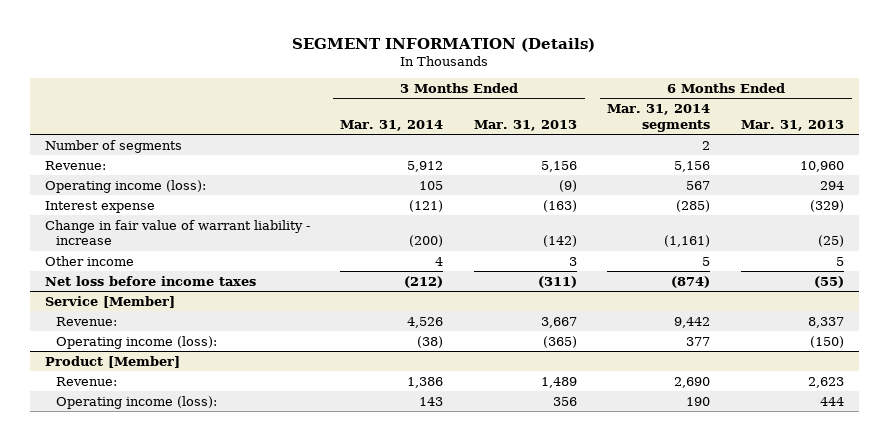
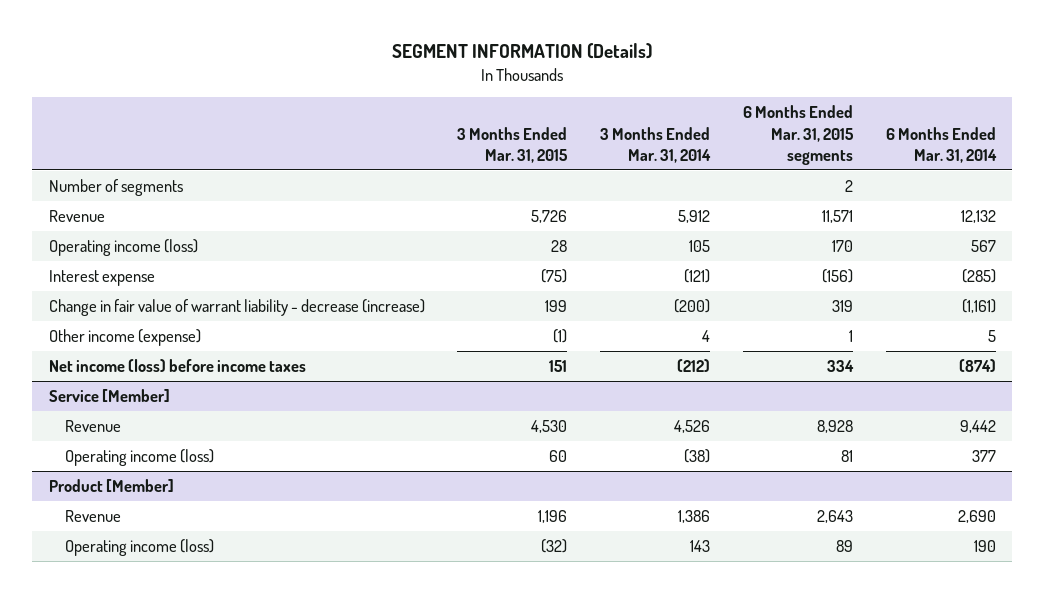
- | 3 Months Ended Mar. 31, 2014 | 3 Months Ended Mar. 31, 2013 | 6 Months Ended Mar. 31, 2014 segments | 6 Months Ended Mar. 31, 2013
+ | 3 Months Ended Mar. 31, 2015 | 3 Months Ended Mar. 31, 2014 | 6 Months Ended Mar. 31, 2015 segments | 6 Months Ended Mar. 31, 2014
- Revenue: | 5,912 | 5,156 | 5,156 | 10,960
- Operating income (loss): | 105 | (9) | 567 | 294
+ Revenue | 5,726 | 5,912 | 11,571 | 12,132
+ Operating income (loss) | 28 | 105 | 170 | 567
- Change in fair value of warrant liability - increase | (200) | (142) | (1,161) | (25)
- Other income | 4 | 3 | 5 | 5
- Net loss before income taxes | (212) | (311) | (874) | (55)
+ Change in fair value of warrant liability - decrease (increase) | 199 | (200) | 319 | (1,161)
+ Other income (expense) | (1) | 4 | 1 | 5
+ Net income (loss) before income taxes | 151 | (212) | 334 | (874)
@ Service [Member]
- Revenue: | 4,526 | 3,667 | 9,442 | 8,337
- Operating income (loss): | (38) | (365) | 377 | (150)
+ Revenue | 4,530 | 4,526 | 8,928 | 9,442
+ Operating income (loss) | 60 | (38) | 81 | 377
@ Product [Member]
- Revenue: | 1,386 | 1,489 | 2,690 | 2,623
- Operating income (loss): | 143 | 356 | 190 | 444
+ Revenue | 1,196 | 1,386 | 2,643 | 2,690
+ Operating income (loss) | (32) | 143 | 89 | 190

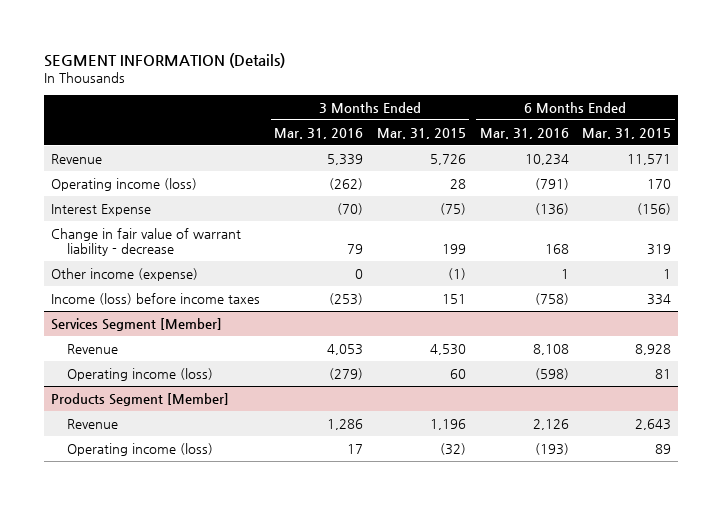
- | 3 Months Ended Mar. 31, 2015 | 3 Months Ended Mar. 31, 2014 | 6 Months Ended Mar. 31, 2015 segments | 6 Months Ended Mar. 31, 2014
+ | 3 Months Ended Mar. 31, 2016 | 3 Months Ended Mar. 31, 2015 | 6 Months Ended Mar. 31, 2016 | 6 Months Ended Mar. 31, 2015
- Number of segments | | | 2 |
- Interest expense | (75) | (121) | (156) | (285)
- Change in fair value of warrant liability - decrease (increase) | 199 | (200) | 319 | (1,161)
+ Interest Expense | (70) | (75) | (136) | (156)
+ Change in fair value of warrant liability - decrease | 79 | 199 | 168 | 319
- Net income (loss) before income taxes | 151 | (212) | 334 | (874)
- Service [Member]
+ Income (loss) before income taxes | (253) | 151 | (758) | 334
+ Services Segment [Member]
- Product [Member]
+ Products Segment [Member]

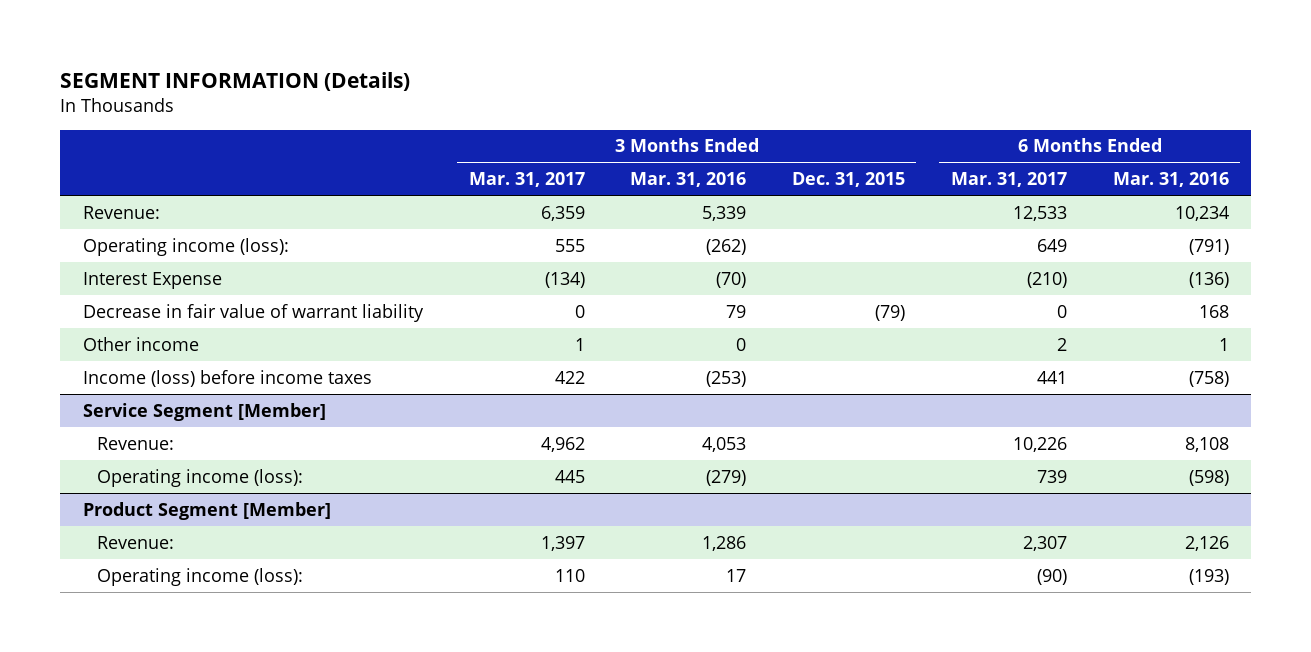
- | 3 Months Ended Mar. 31, 2016 | 3 Months Ended Mar. 31, 2015 | 6 Months Ended Mar. 31, 2016 | 6 Months Ended Mar. 31, 2015
+ | 3 Months Ended Mar. 31, 2017 | 3 Months Ended Mar. 31, 2016 | 3 Months Ended Dec. 31, 2015 | 6 Months Ended Mar. 31, 2017 | 6 Months Ended Mar. 31, 2016
- Revenue | 5,339 | 5,726 | 10,234 | 11,571
- Operating income (loss) | (262) | 28 | (791) | 170
+ Revenue: | 6,359 | 5,339 | | 12,533 | 10,234
+ Operating income (loss): | 555 | (262) | | 649 | (791)
- Change in fair value of warrant liability - decrease | 79 | 199 | 168 | 319
- Other income (expense) | 0 | (1) | 1 | 1
+ Decrease in fair value of warrant liability | 0 | 79 | (79) | 0 | 168
+ Other income | 1 | 0 | | 2 | 1
- Services Segment [Member]
- Revenue | 4,053 | 4,530 | 8,108 | 8,928
- Operating income (loss) | (279) | 60 | (598) | 81
- Products Segment [Member]
- Revenue | 1,286 | 1,196 | 2,126 | 2,643
- Operating income (loss) | 17 | (32) | (193) | 89
+ Service Segment [Member]
+ Revenue: | 4,962 | 4,053 | | 10,226 | 8,108
+ Operating income (loss): | 445 | (279) | | 739 | (598)
+ Product Segment [Member]
+ Revenue: | 1,397 | 1,286 | | 2,307 | 2,126
+ Operating income (loss): | 110 | 17 | | (90) | (193)

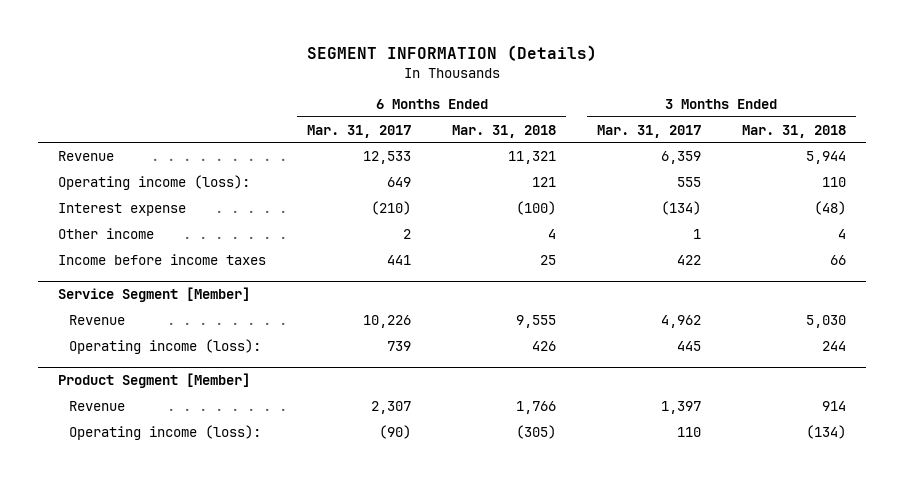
- | 3 Months Ended Mar. 31, 2017 | 3 Months Ended Mar. 31, 2016 | 3 Months Ended Dec. 31, 2015 | 6 Months Ended Mar. 31, 2017 | 6 Months Ended Mar. 31, 2016
+ | 6 Months Ended Mar. 31, 2017 | 6 Months Ended Mar. 31, 2018 | 3 Months Ended Mar. 31, 2017 | 3 Months Ended Mar. 31, 2018
- Revenue: | 6,359 | 5,339 | | 12,533 | 10,234
+ Revenue | 12,533 | 11,321 | 6,359 | 5,944
- Interest Expense | (134) | (70) | | (210) | (136)
- Decrease in fair value of warrant liability | 0 | 79 | (79) | 0 | 168
+ Interest expense | (210) | (100) | (134) | (48)
- Income (loss) before income taxes | 422 | (253) | | 441 | (758)
+ Income before income taxes | 441 | 25 | 422 | 66
@ Service Segment [Member]
- Revenue: | 4,962 | 4,053 | | 10,226 | 8,108
+ Revenue | 10,226 | 9,555 | 4,962 | 5,030
@ Product Segment [Member]
- Revenue: | 1,397 | 1,286 | | 2,307 | 2,126
+ Revenue | 2,307 | 1,766 | 1,397 | 914

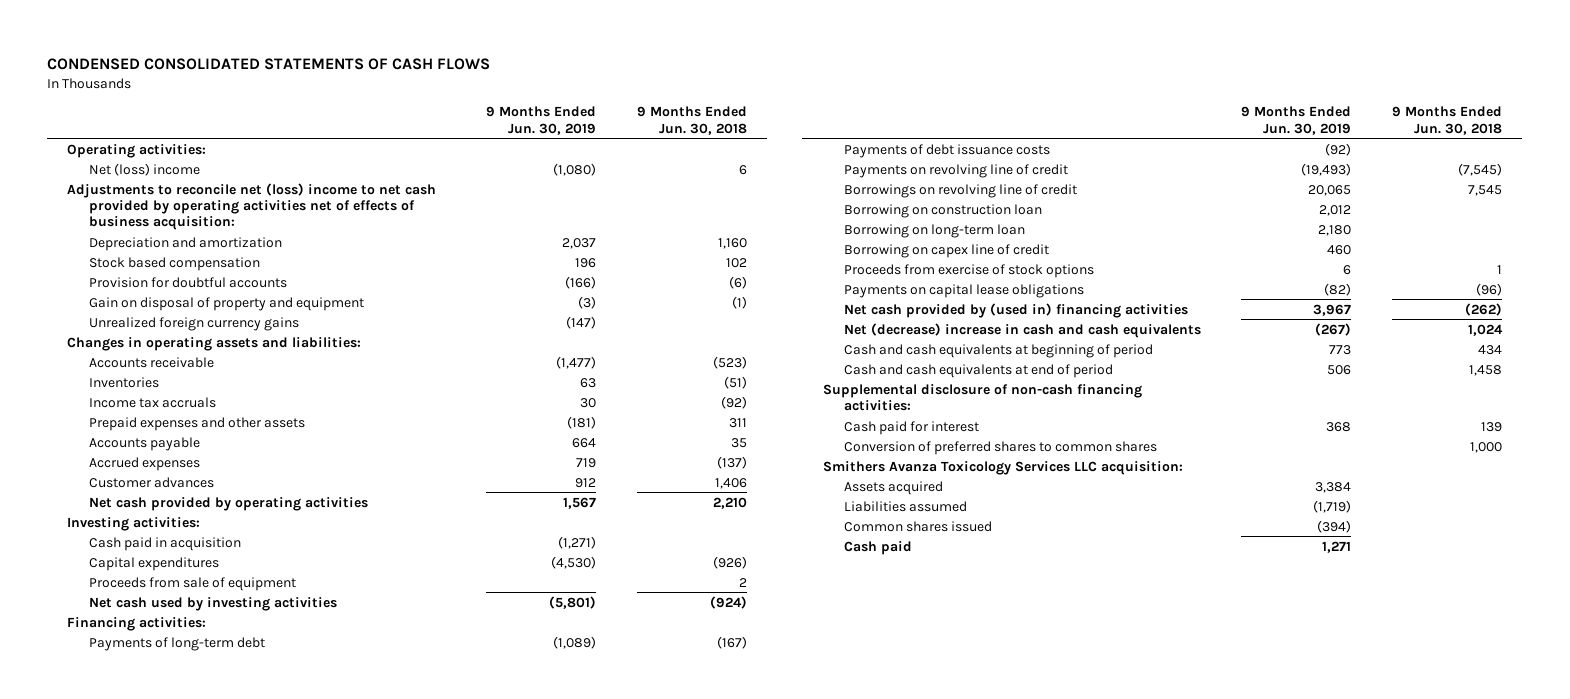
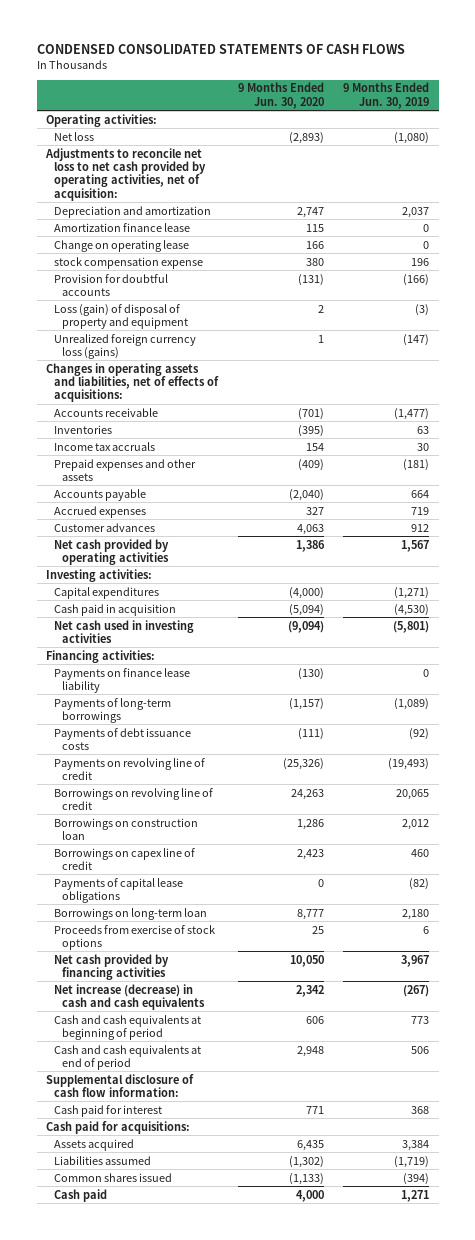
- | 9 Months Ended Jun. 30, 2019 | 9 Months Ended Jun. 30, 2018
+ | 9 Months Ended Jun. 30, 2020 | 9 Months Ended Jun. 30, 2019
- Net (loss) income | (1,080) | 6
- Adjustments to reconcile net (loss) income to net cash provided by operating activities net of effects of business acquisition:
+ Net loss | (2,893) | (1,080)
+ Adjustments to reconcile net loss to net cash provided by operating activities, net of acquisition:
- Stock based compensation | 196 | 102
+ Amortization finance lease | 115 | 0
+ Change on operating lease | 166 | 0
+ stock compensation expense | 380 | 196
- Gain on disposal of property and equipment | (3) | (1)
- Unrealized foreign currency gains | (147) |
- Changes in operating assets and liabilities:
+ Loss (gain) of disposal of property and equipment | 2 | (3)
+ Unrealized foreign currency loss (gains) | 1 | (147)
+ Changes in operating assets and liabilities, net of effects of acquisitions:
- Cash paid in acquisition | (1,271) |
- Capital expenditures | (4,530) | (926)
- Proceeds from sale of equipment | | 2
- Net cash used by investing activities | (5,801) | (924)
+ Capital expenditures | (4,000) | (1,271)
+ Cash paid in acquisition | (5,094) | (4,530)
+ Net cash used in investing activities | (9,094) | (5,801)
- Payments of long-term debt | (1,089) | (167)
+ Payments on finance lease liability | (130) | 0
+ Payments of long-term borrowings | (1,157) | (1,089)
- Borrowing on construction loan | 2,012 |
- Borrowing on long-term loan | 2,180 |
- Borrowing on capex line of credit | 460 |
+ Borrowings on construction loan | 1,286 | 2,012
+ Borrowings on capex line of credit | 2,423 | 460
+ Payments of capital lease obligations | 0 | (82)
+ Borrowings on long-term loan | 8,777 | 2,180
- Payments on capital lease obligations | (82) | (96)
- Net cash provided by (used in) financing activities | 3,967 | (262)
- Net (decrease) increase in cash and cash equivalents | (267) | 1,024
+ Net cash provided by financing activities | 10,050 | 3,967
+ Net increase (decrease) in cash and cash equivalents | 2,342 | (267)
- Supplemental disclosure of non-cash financing activities:
+ Supplemental disclosure of cash flow information:
- Conversion of preferred shares to common shares | | 1,000
- Smithers Avanza Toxicology Services LLC acquisition:
+ Cash paid for acquisitions:

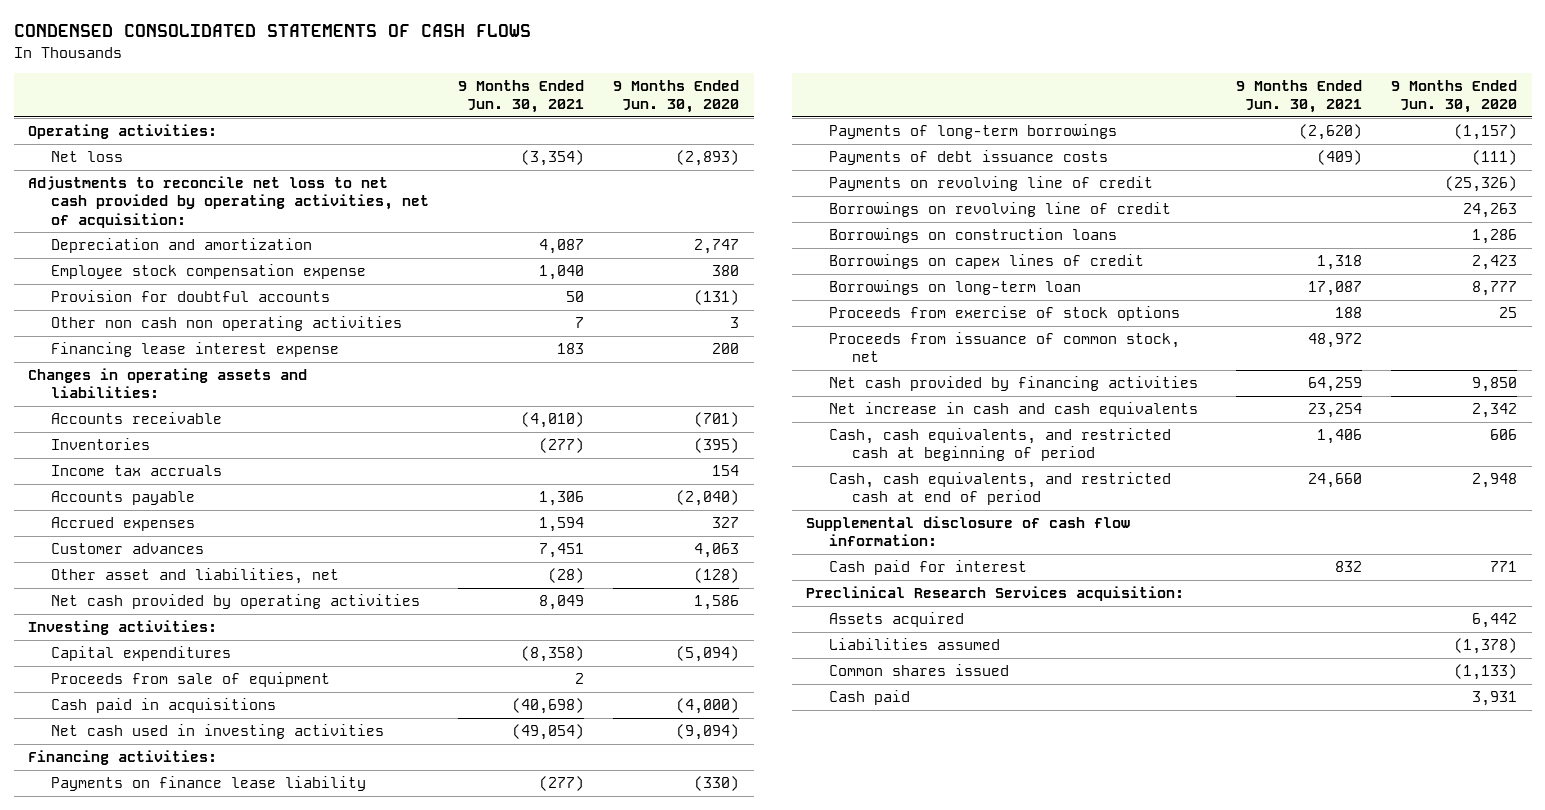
- | 9 Months Ended Jun. 30, 2020 | 9 Months Ended Jun. 30, 2019
+ | 9 Months Ended Jun. 30, 2021 | 9 Months Ended Jun. 30, 2020
- Amortization finance lease | 115 | 0
- Change on operating lease | 166 | 0
- stock compensation expense | 380 | 196
+ Employee stock compensation expense | 1,040 | 380
- Loss (gain) of disposal of property and equipment | 2 | (3)
- Unrealized foreign currency loss (gains) | 1 | (147)
- Changes in operating assets and liabilities, net of effects of acquisitions:
+ Other non cash non operating activities | 7 | 3
+ Financing lease interest expense | 183 | 200
+ Changes in operating assets and liabilities:
- Prepaid expenses and other assets | (409) | (181)
- Net cash provided by operating activities | 1,386 | 1,567
+ Other asset and liabilities, net | (28) | (128)
+ Net cash provided by operating activities | 8,049 | 1,586
- Capital expenditures | (4,000) | (1,271)
- Cash paid in acquisition | (5,094) | (4,530)
+ Capital expenditures | (8,358) | (5,094)
+ Proceeds from sale of equipment | 2 |
+ Cash paid in acquisitions | (40,698) | (4,000)
- Payments on finance lease liability | (130) | 0
+ Payments on finance lease liability | (277) | (330)
- Borrowings on construction loan | 1,286 | 2,012
- Borrowings on capex line of credit | 2,423 | 460
- Payments of capital lease obligations | 0 | (82)
+ Borrowings on construction loans | | 1,286
+ Borrowings on capex lines of credit | 1,318 | 2,423
- Net cash provided by financing activities | 10,050 | 3,967
- Net increase (decrease) in cash and cash equivalents | 2,342 | (267)
- Cash and cash equivalents at beginning of period | 606 | 773
- Cash and cash equivalents at end of period | 2,948 | 506
+ Proceeds from issuance of common stock, net | 48,972 |
+ Net cash provided by financing activities | 64,259 | 9,850
+ Net increase in cash and cash equivalents | 23,254 | 2,342
+ Cash, cash equivalents, and restricted cash at beginning of period | 1,406 | 606
+ Cash, cash equivalents, and restricted cash at end of period | 24,660 | 2,948
- Cash paid for acquisitions:
- Assets acquired | 6,435 | 3,384
- Liabilities assumed | (1,302) | (1,719)
+ Preclinical Research Services acquisition:
+ Assets acquired | | 6,442
+ Liabilities assumed | | (1,378)
- Cash paid | 4,000 | 1,271
+ Cash paid | | 3,931

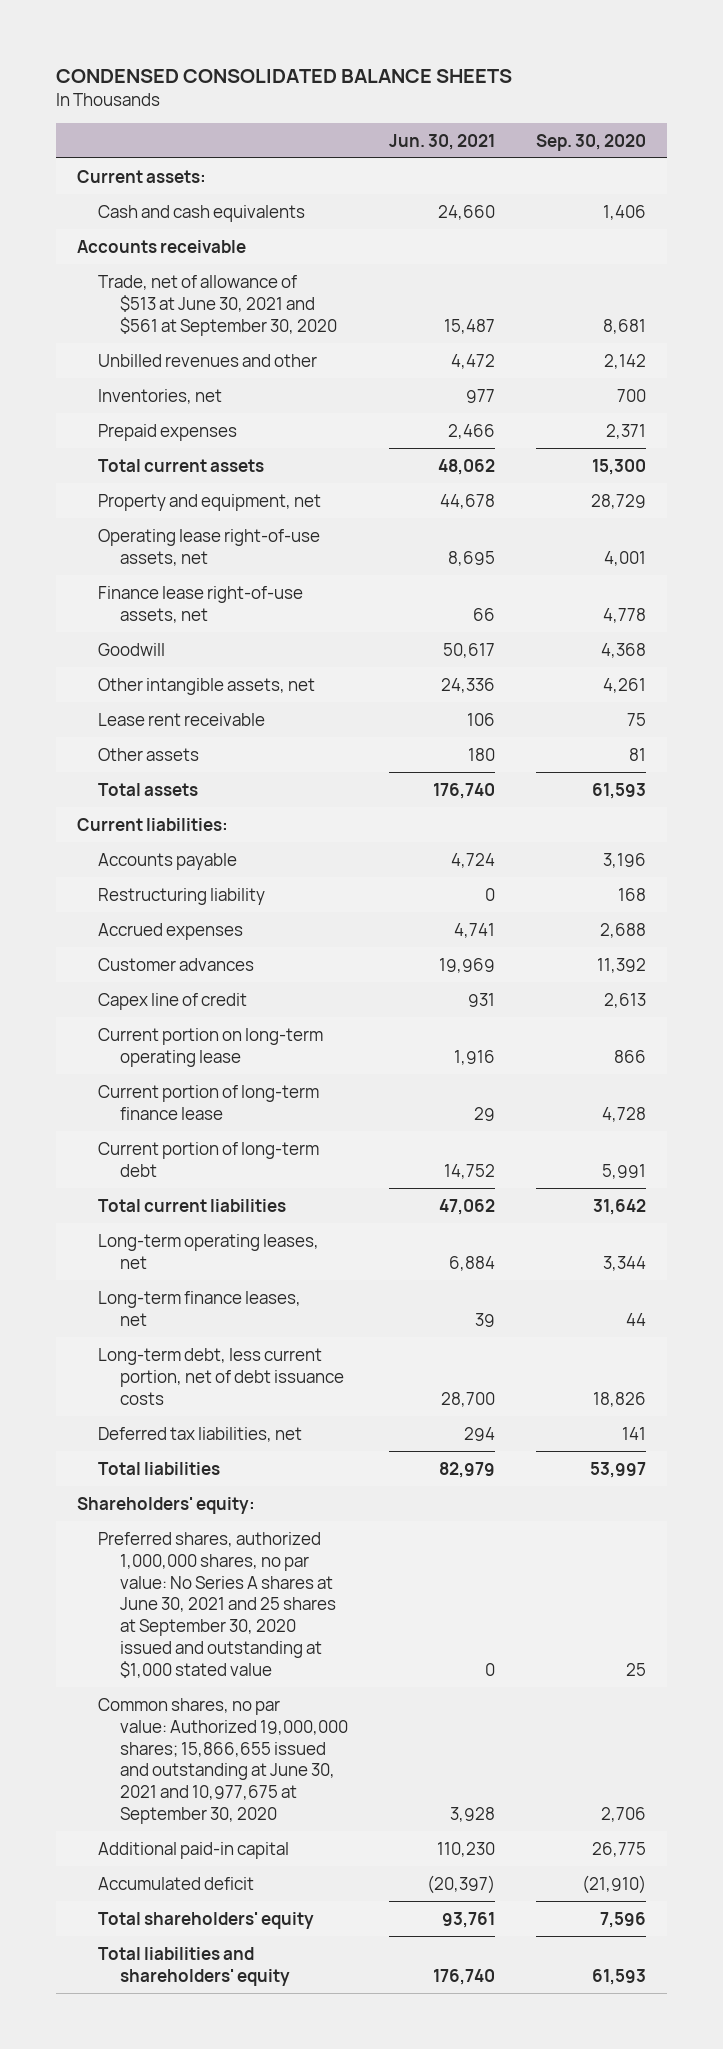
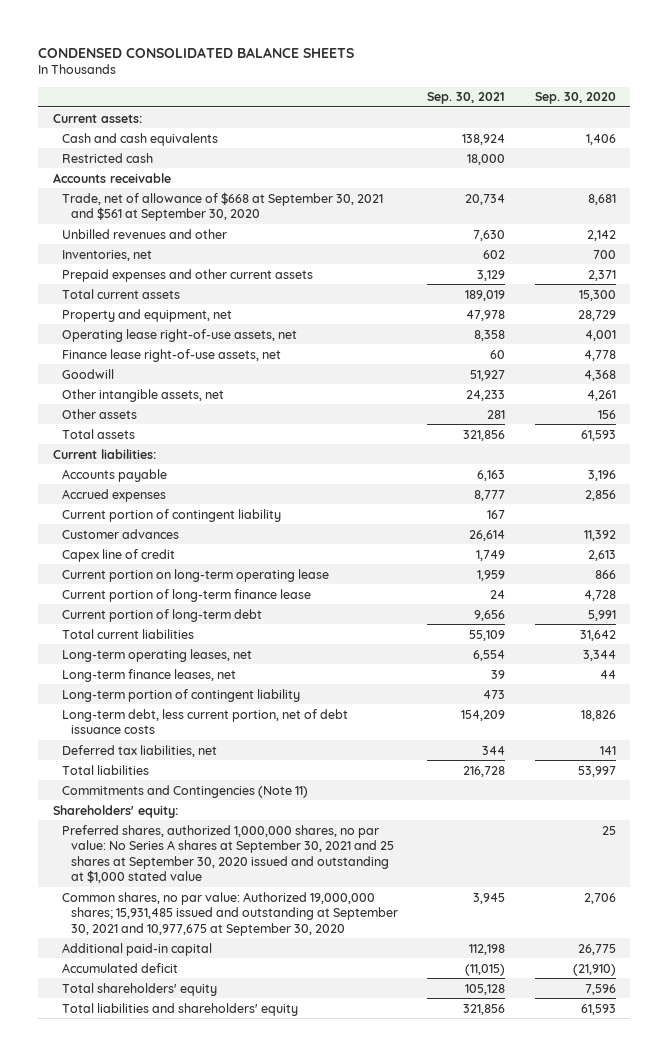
- | Jun. 30, 2021 | Sep. 30, 2020
+ | Sep. 30, 2021 | Sep. 30, 2020
+ Restricted cash | 18,000 |
- Trade, net of allowance of $513 at June 30, 2021 and $561 at September 30, 2020 | 15,487 | 8,681
+ Trade, net of allowance of $668 at September 30, 2021 and $561 at September 30, 2020 | 20,734 | 8,681
- Prepaid expenses | 2,466 | 2,371
+ Prepaid expenses and other current assets | 3,129 | 2,371
- Lease rent receivable | 106 | 75
- Other assets | 180 | 81
+ Other assets | 281 | 156
- Restructuring liability | 0 | 168
- Accrued expenses | 4,741 | 2,688
+ Accrued expenses | 8,777 | 2,856
+ Current portion of contingent liability | 167 |
+ Long-term portion of contingent liability | 473 |
+ Commitments and Contingencies (Note 11)
- Preferred shares, authorized 1,000,000 shares, no par value: No Series A shares at June 30, 2021 and 25 shares at September 30, 2020 issued and outstanding at $1,000 stated value | 0 | 25
- Common shares, no par value: Authorized 19,000,000 shares; 15,866,655 issued and outstanding at June 30, 2021 and 10,977,675 at September 30, 2020 | 3,928 | 2,706
+ Preferred shares, authorized 1,000,000 shares, no par value: No Series A shares at September 30, 2021 and 25 shares at September 30, 2020 issued and outstanding at $1,000 stated value | | 25
+ Common shares, no par value: Authorized 19,000,000 shares; 15,931,485 issued and outstanding at September 30, 2021 and 10,977,675 at September 30, 2020 | 3,945 | 2,706

